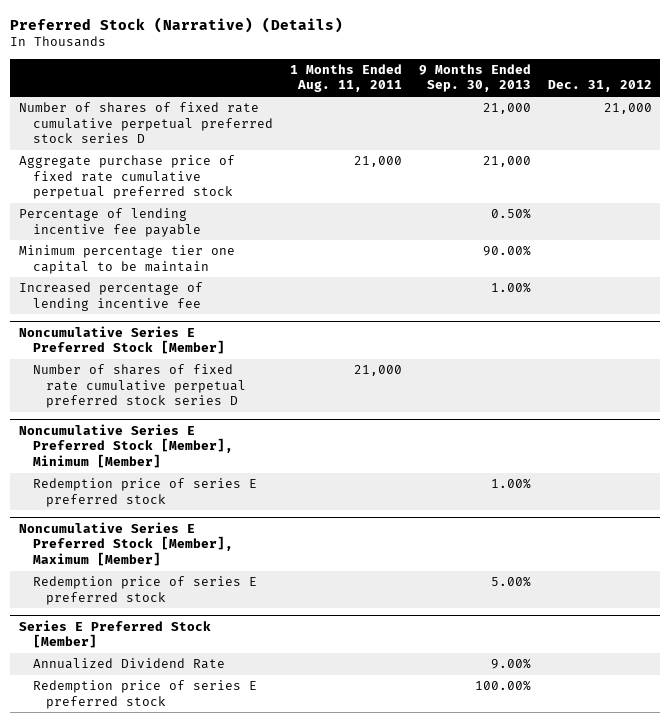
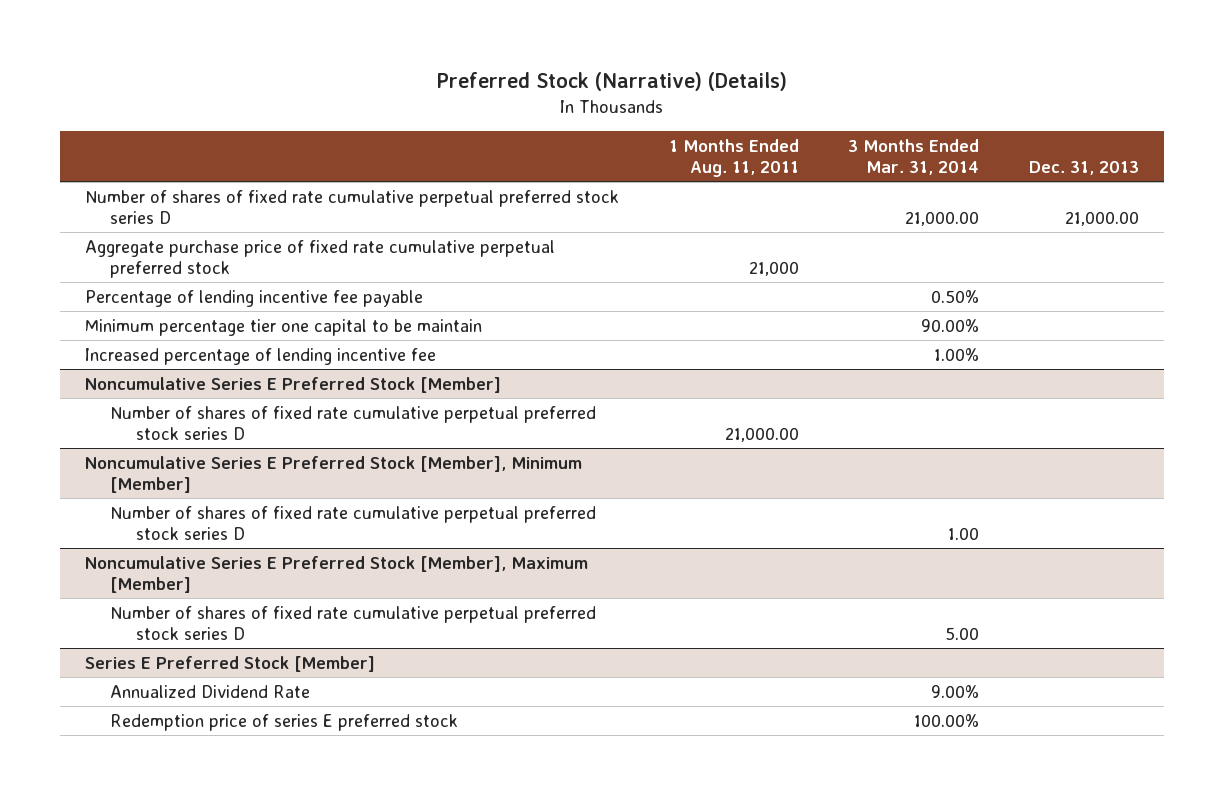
- | 1 Months Ended Aug. 11, 2011 | 9 Months Ended Sep. 30, 2013 | Dec. 31, 2012
+ | 1 Months Ended Aug. 11, 2011 | 3 Months Ended Mar. 31, 2014 | Dec. 31, 2013
@ Noncumulative Series E Preferred Stock [Member]
- Number of shares of fixed rate cumulative perpetual preferred stock series D | 21,000 | |
+ Number of shares of fixed rate cumulative perpetual preferred stock series D | 21,000.00 | |
@ Noncumulative Series E Preferred Stock [Member], Minimum [Member]
- Redemption price of series E preferred stock | | 1.00% |
+ Number of shares of fixed rate cumulative perpetual preferred stock series D | | 1.00 |
@ Noncumulative Series E Preferred Stock [Member], Maximum [Member]
- Redemption price of series E preferred stock | | 5.00% |
+ Number of shares of fixed rate cumulative perpetual preferred stock series D | | 5.00 |

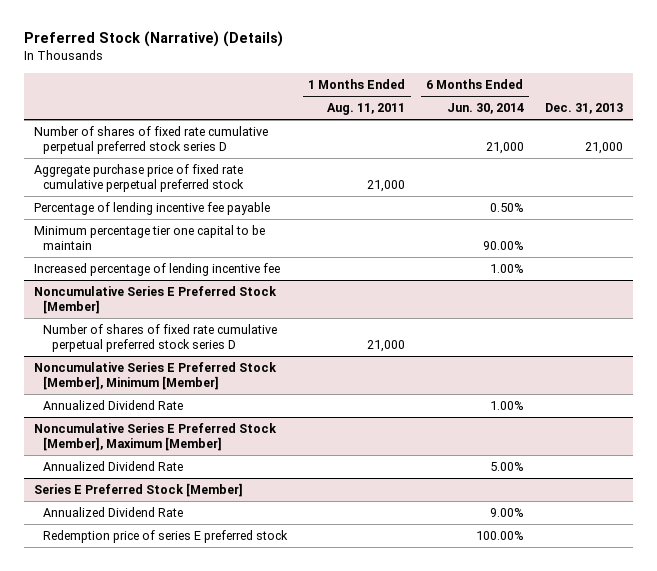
- | 1 Months Ended Aug. 11, 2011 | 3 Months Ended Mar. 31, 2014 | Dec. 31, 2013
+ | 1 Months Ended Aug. 11, 2011 | 6 Months Ended Jun. 30, 2014 | Dec. 31, 2013
- Number of shares of fixed rate cumulative perpetual preferred stock series D | | 21,000.00 | 21,000.00
+ Number of shares of fixed rate cumulative perpetual preferred stock series D | | 21,000 | 21,000
@ Noncumulative Series E Preferred Stock [Member]
- Number of shares of fixed rate cumulative perpetual preferred stock series D | 21,000.00 | |
+ Number of shares of fixed rate cumulative perpetual preferred stock series D | 21,000 | |
@ Noncumulative Series E Preferred Stock [Member], Minimum [Member]
- Number of shares of fixed rate cumulative perpetual preferred stock series D | | 1.00 |
+ Annualized Dividend Rate | | 1.00% |
@ Noncumulative Series E Preferred Stock [Member], Maximum [Member]
- Number of shares of fixed rate cumulative perpetual preferred stock series D | | 5.00 |
+ Annualized Dividend Rate | | 5.00% |

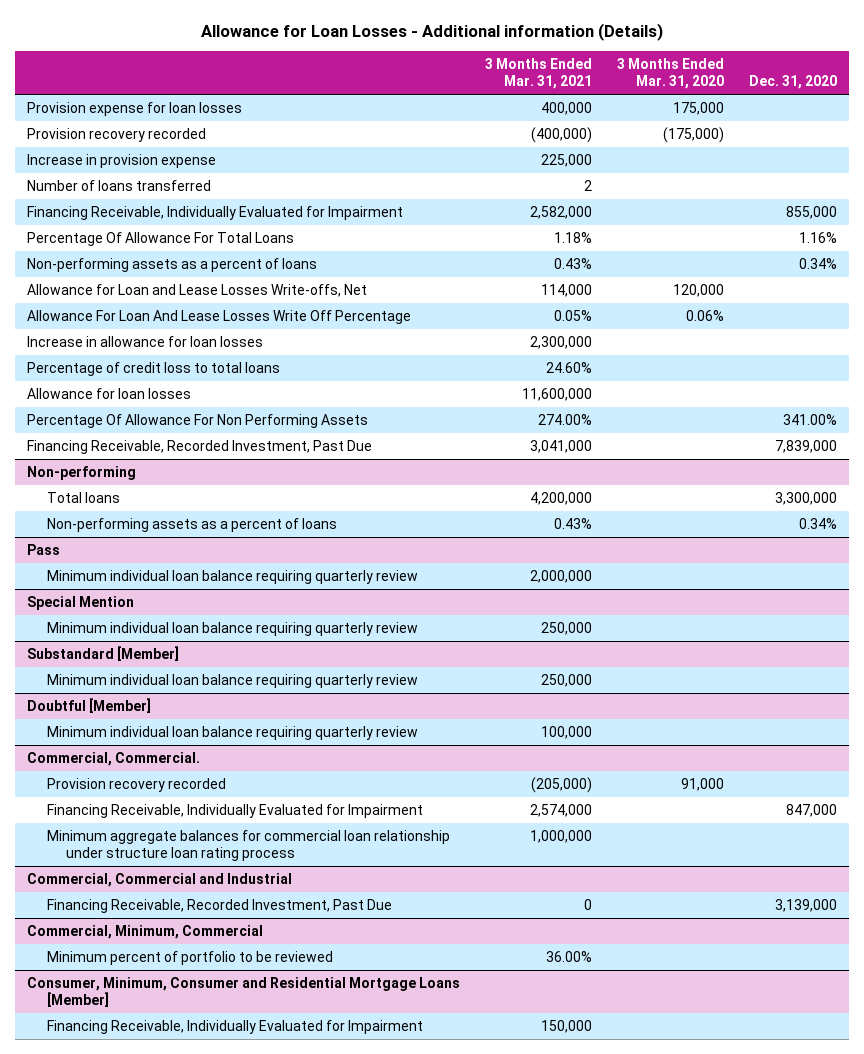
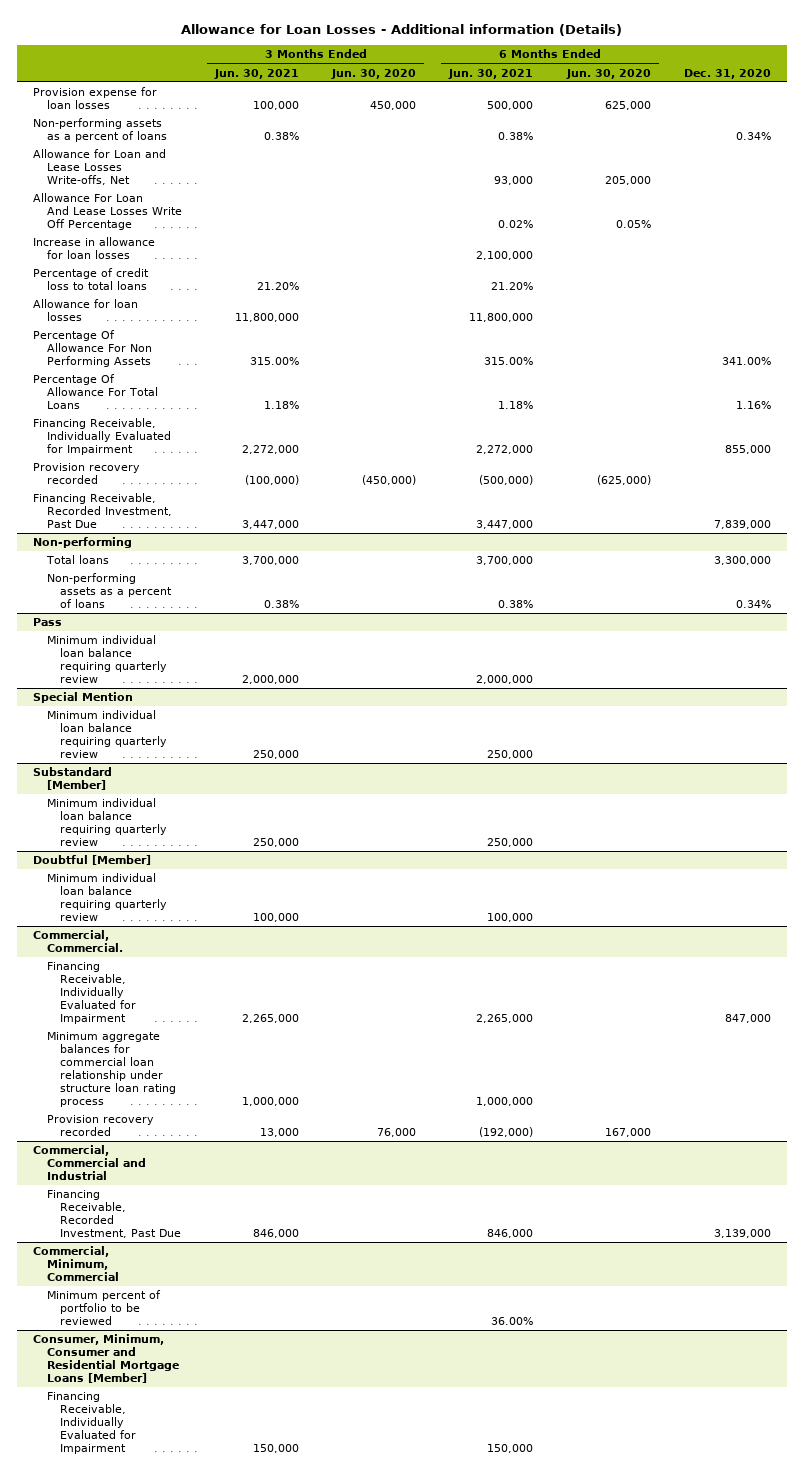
- | 3 Months Ended Mar. 31, 2021 | 3 Months Ended Mar. 31, 2020 | Dec. 31, 2020
+ | 3 Months Ended Jun. 30, 2021 | 3 Months Ended Jun. 30, 2020 | 6 Months Ended Jun. 30, 2021 | 6 Months Ended Jun. 30, 2020 | Dec. 31, 2020
- Increase in provision expense | 225,000 | |
- Number of loans transferred | 2 | |
moved down: Percentage Of Allowance For Total Loans | 1.18% | | 1.18% | | 1.16%
moved down: Financing Receivable, Individually Evaluated for Impairment | 2,272,000 | | 2,272,000 | | 855,000
moved down: Provision recovery recorded | (100,000) | (450,000) | (500,000) | (625,000) |
@ Commercial, Commercial.
moved down: Provision recovery recorded | 13,000 | 76,000 | (192,000) | 167,000 |

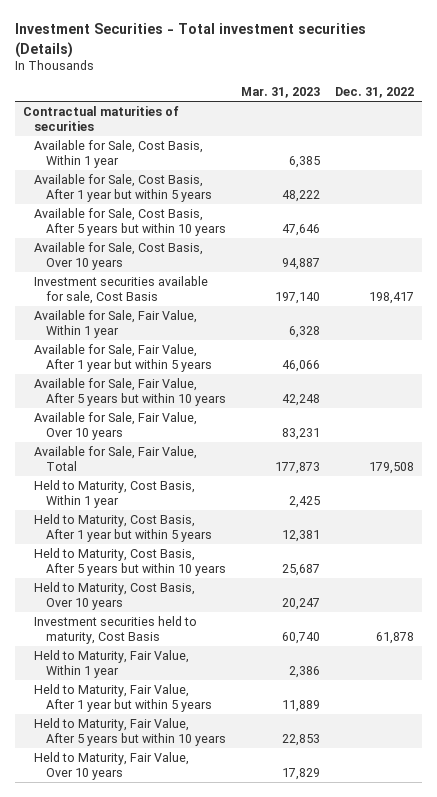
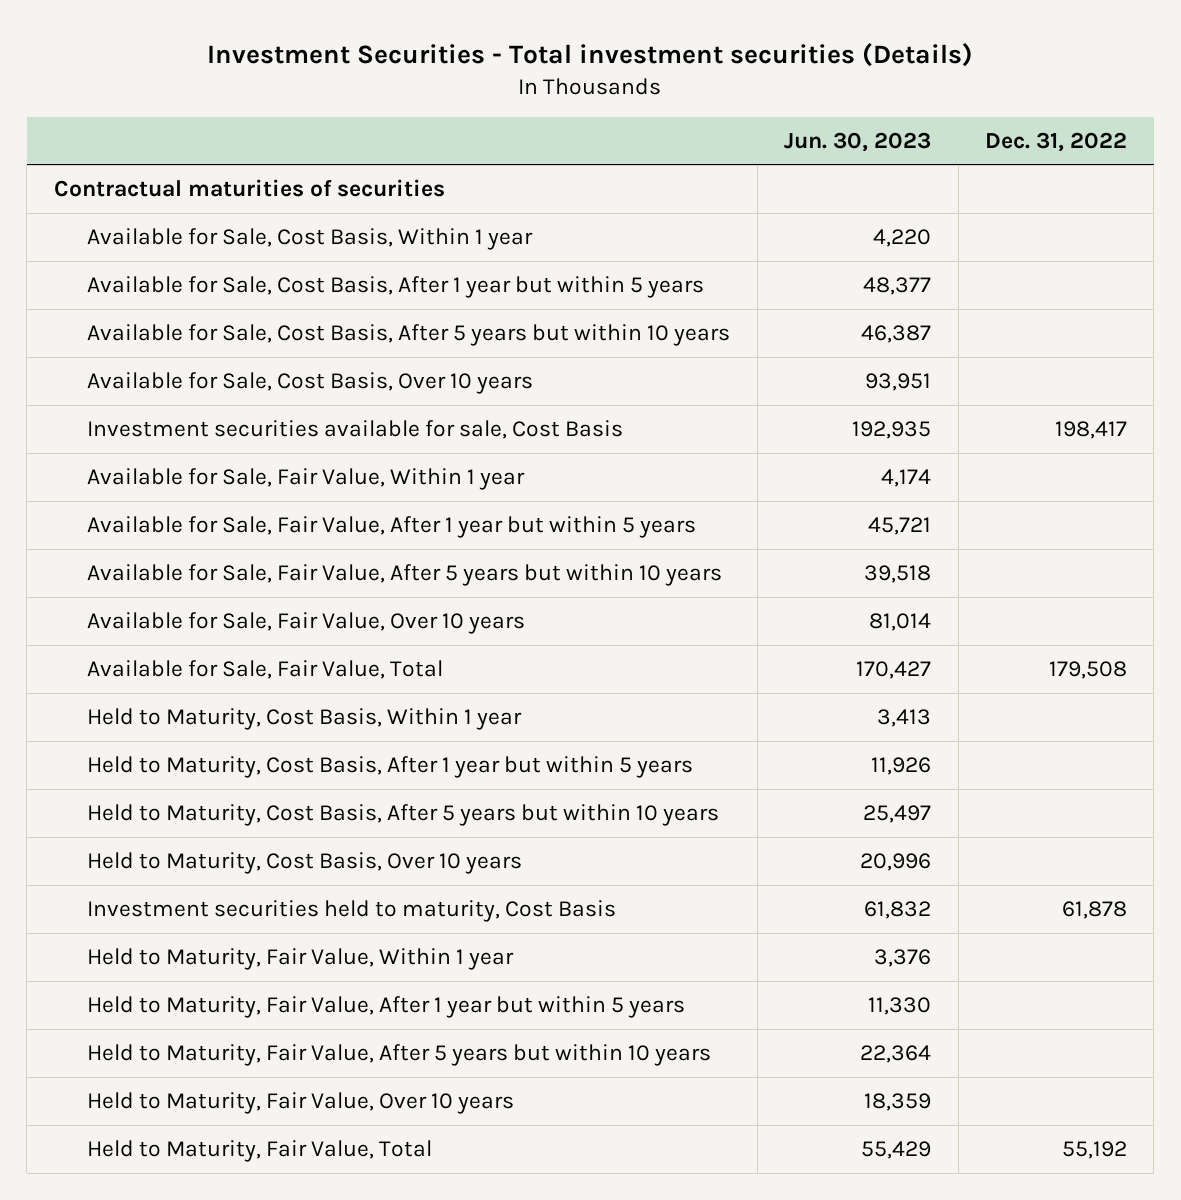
- | Mar. 31, 2023 | Dec. 31, 2022
+ | Jun. 30, 2023 | Dec. 31, 2022
+ Held to Maturity, Fair Value, Total | 55,429 | 55,192

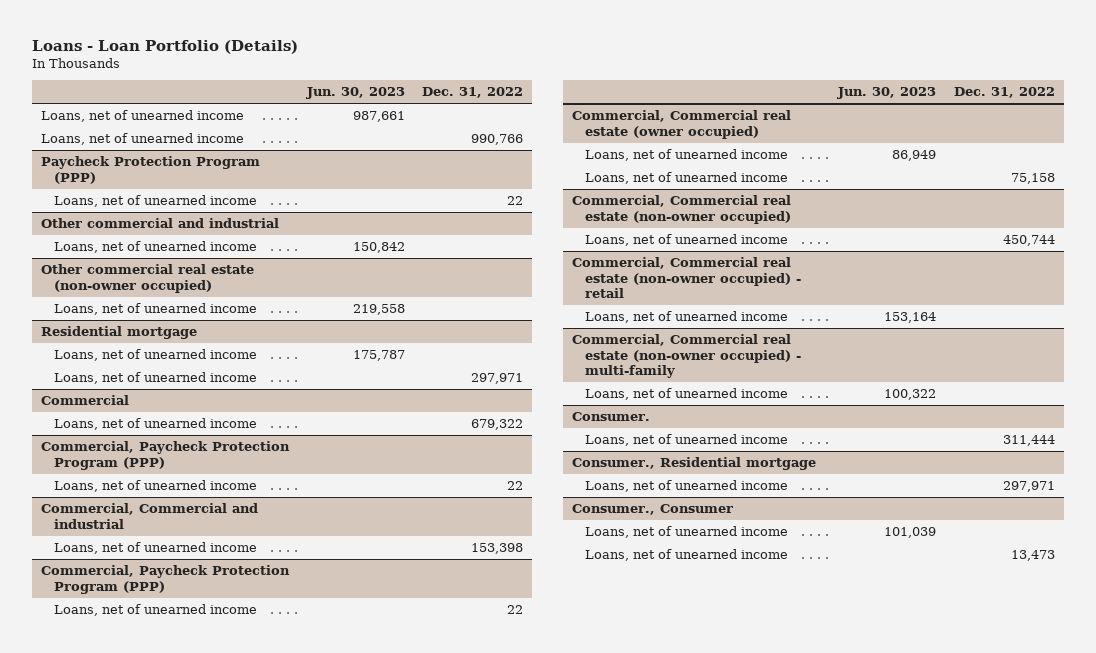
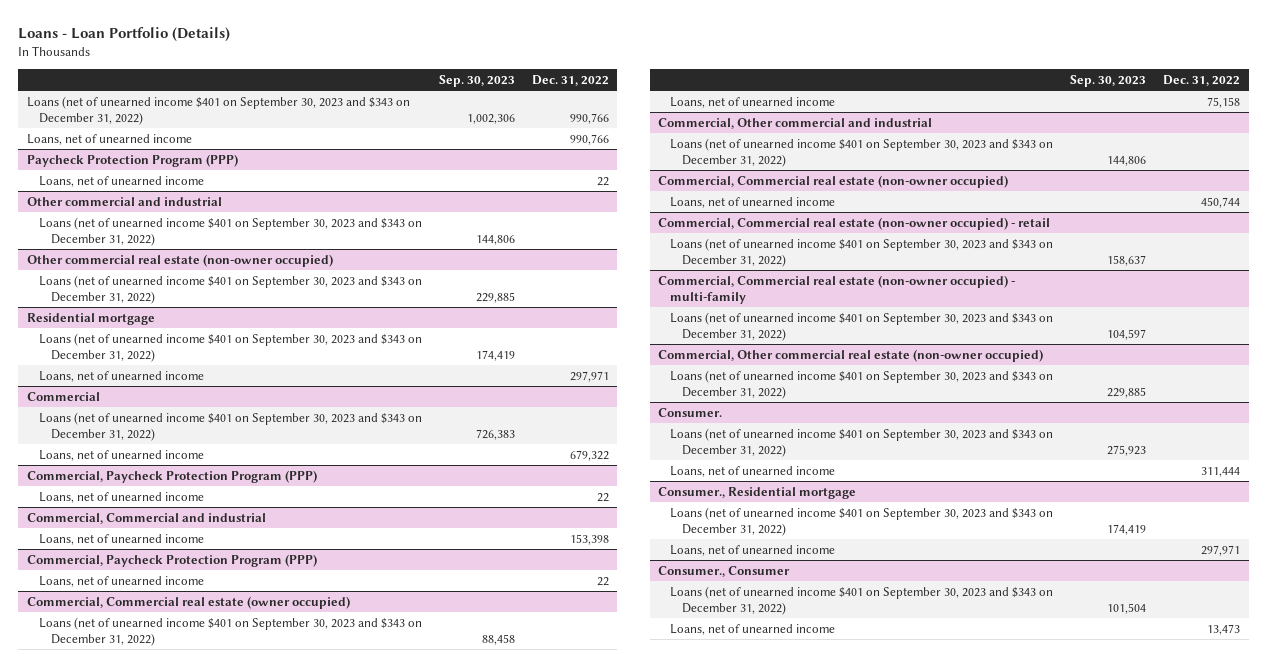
- | Jun. 30, 2023 | Dec. 31, 2022
+ | Sep. 30, 2023 | Dec. 31, 2022
- Loans, net of unearned income | 987,661 |
+ Loans (net of unearned income $401 on September 30, 2023 and $343 on December 31, 2022) | 1,002,306 | 990,766
@ Other commercial and industrial
- Loans, net of unearned income | 150,842 |
+ Loans (net of unearned income $401 on September 30, 2023 and $343 on December 31, 2022) | 144,806 |
@ Other commercial real estate (non-owner occupied)
- Loans, net of unearned income | 219,558 |
+ Loans (net of unearned income $401 on September 30, 2023 and $343 on December 31, 2022) | 229,885 |
@ Residential mortgage
- Loans, net of unearned income | 175,787 |
+ Loans (net of unearned income $401 on September 30, 2023 and $343 on December 31, 2022) | 174,419 |
@ Commercial
+ Loans (net of unearned income $401 on September 30, 2023 and $343 on December 31, 2022) | 726,383 |
@ Commercial, Commercial real estate (owner occupied)
- Loans, net of unearned income | 86,949 |
+ Loans (net of unearned income $401 on September 30, 2023 and $343 on December 31, 2022) | 88,458 |
+ Commercial, Other commercial and industrial
+ Loans (net of unearned income $401 on September 30, 2023 and $343 on December 31, 2022) | 144,806 |
@ Commercial, Commercial real estate (non-owner occupied) - retail
- Loans, net of unearned income | 153,164 |
+ Loans (net of unearned income $401 on September 30, 2023 and $343 on December 31, 2022) | 158,637 |
@ Commercial, Commercial real estate (non-owner occupied) - multi-family
- Loans, net of unearned income | 100,322 |
+ Loans (net of unearned income $401 on September 30, 2023 and $343 on December 31, 2022) | 104,597 |
+ Commercial, Other commercial real estate (non-owner occupied)
+ Loans (net of unearned income $401 on September 30, 2023 and $343 on December 31, 2022) | 229,885 |
@ Consumer.
+ Loans (net of unearned income $401 on September 30, 2023 and $343 on December 31, 2022) | 275,923 |
@ Consumer., Residential mortgage
+ Loans (net of unearned income $401 on September 30, 2023 and $343 on December 31, 2022) | 174,419 |
@ Consumer., Consumer
- Loans, net of unearned income | 101,039 |
+ Loans (net of unearned income $401 on September 30, 2023 and $343 on December 31, 2022) | 101,504 |

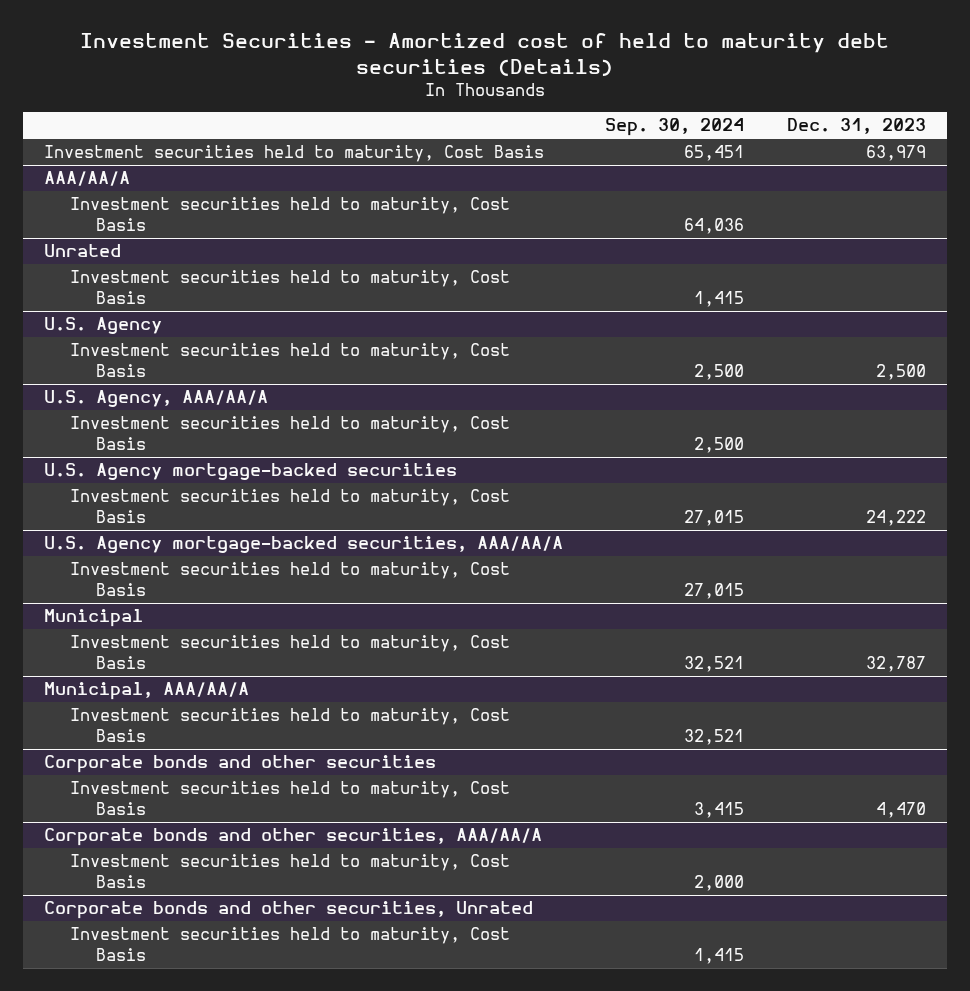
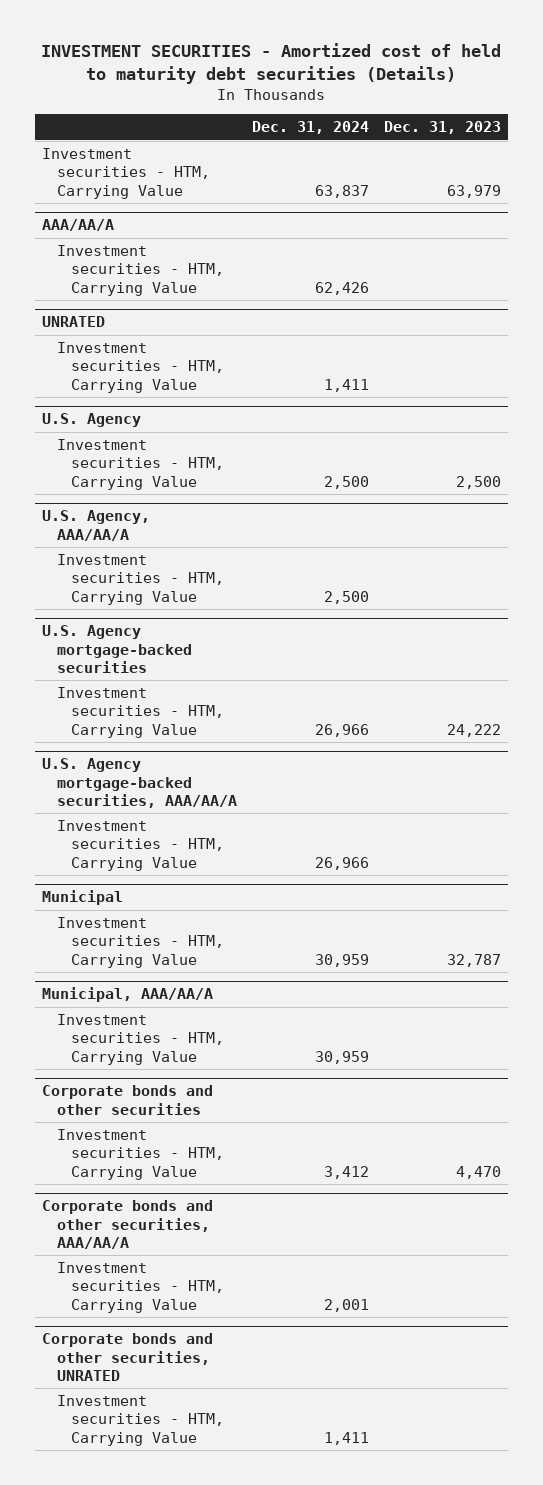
- Investment Securities - Amortized cost of held to maturity debt securities (Details)
+ INVESTMENT SECURITIES - Amortized cost of held to maturity debt securities (Details)
- | Sep. 30, 2024 | Dec. 31, 2023
+ | Dec. 31, 2024 | Dec. 31, 2023
- Investment securities held to maturity, Cost Basis | 65,451 | 63,979
+ Investment securities - HTM, Carrying Value | 63,837 | 63,979
@ AAA/AA/A
- Investment securities held to maturity, Cost Basis | 64,036 |
- Unrated
- Investment securities held to maturity, Cost Basis | 1,415 |
@ AAA/AA/A
+ Investment securities - HTM, Carrying Value | 62,426 |
+ UNRATED
+ Investment securities - HTM, Carrying Value | 1,411 |
@ U.S. Agency
- Investment securities held to maturity, Cost Basis | 2,500 | 2,500
+ Investment securities - HTM, Carrying Value | 2,500 | 2,500
@ U.S. Agency, AAA/AA/A
- Investment securities held to maturity, Cost Basis | 2,500 |
+ Investment securities - HTM, Carrying Value | 2,500 |
@ U.S. Agency mortgage-backed securities
- Investment securities held to maturity, Cost Basis | 27,015 | 24,222
+ Investment securities - HTM, Carrying Value | 26,966 | 24,222
@ U.S. Agency mortgage-backed securities, AAA/AA/A
- Investment securities held to maturity, Cost Basis | 27,015 |
+ Investment securities - HTM, Carrying Value | 26,966 |
@ Municipal
- Investment securities held to maturity, Cost Basis | 32,521 | 32,787
+ Investment securities - HTM, Carrying Value | 30,959 | 32,787
@ Municipal, AAA/AA/A
- Investment securities held to maturity, Cost Basis | 32,521 |
+ Investment securities - HTM, Carrying Value | 30,959 |
@ Corporate bonds and other securities
- Investment securities held to maturity, Cost Basis | 3,415 | 4,470
+ Investment securities - HTM, Carrying Value | 3,412 | 4,470
@ Corporate bonds and other securities, AAA/AA/A
- Investment securities held to maturity, Cost Basis | 2,000 |
- Corporate bonds and other securities, Unrated
- Investment securities held to maturity, Cost Basis | 1,415 |
@ Corporate bonds and other securities, AAA/AA/A
+ Investment securities - HTM, Carrying Value | 2,001 |
+ Corporate bonds and other securities, UNRATED
+ Investment securities - HTM, Carrying Value | 1,411 |

